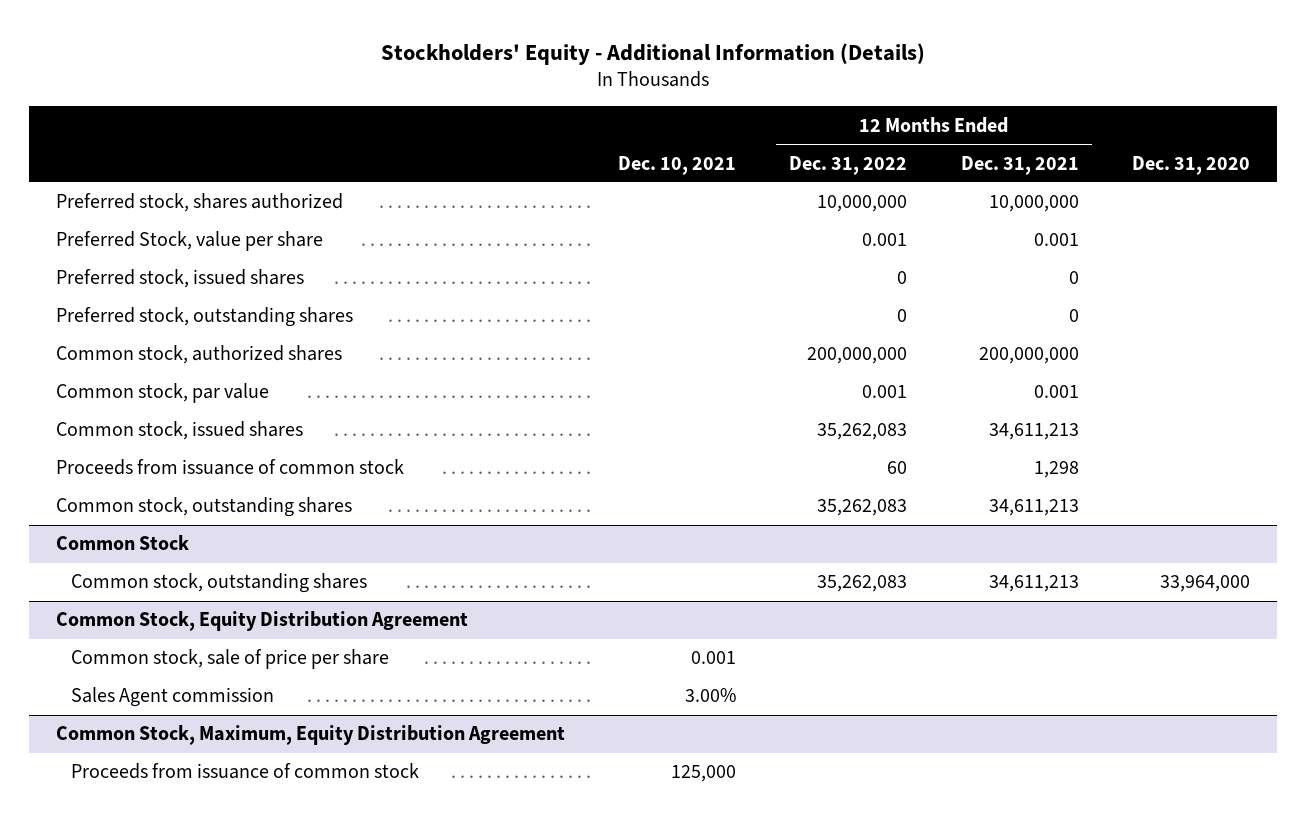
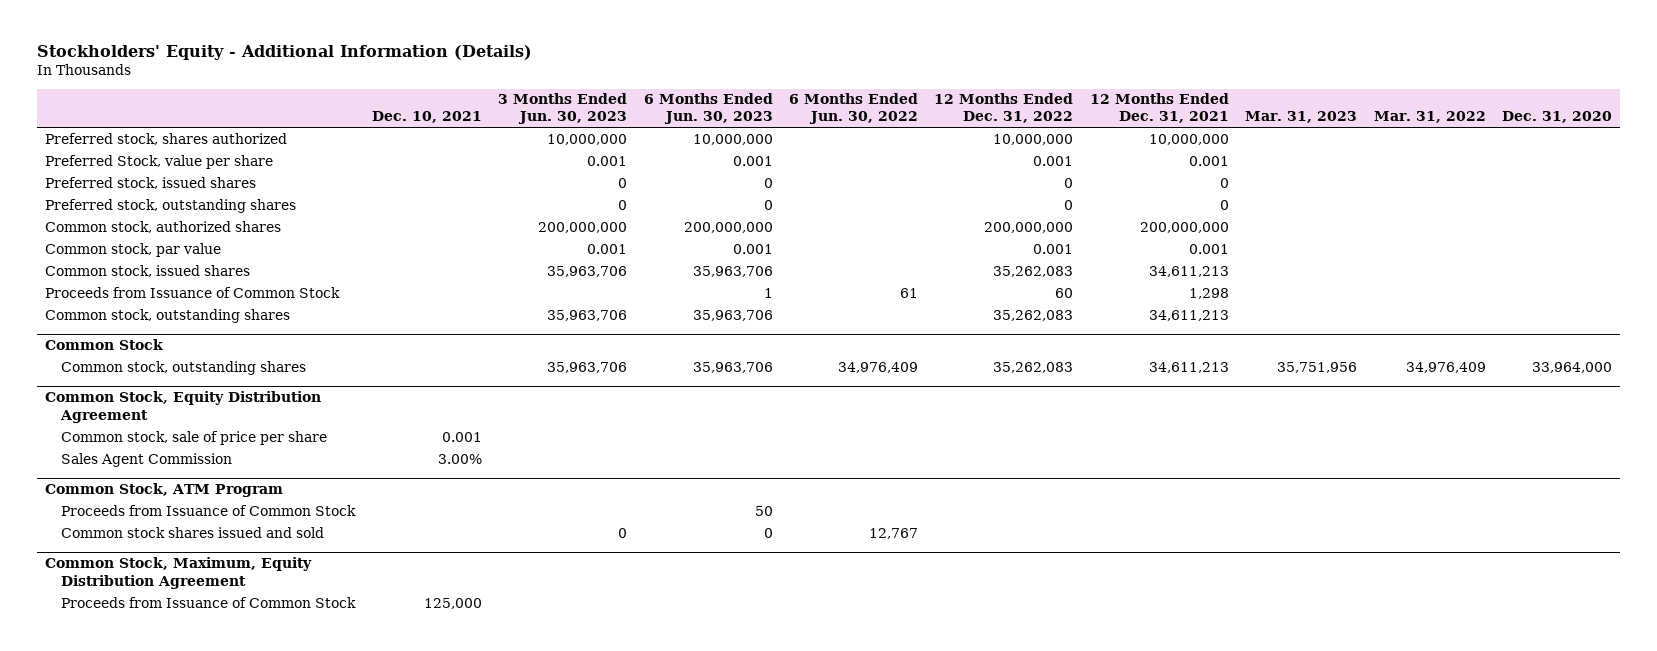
- | Dec. 10, 2021 | 12 Months Ended Dec. 31, 2022 | 12 Months Ended Dec. 31, 2021 | Dec. 31, 2020
+ | Dec. 10, 2021 | 3 Months Ended Jun. 30, 2023 | 6 Months Ended Jun. 30, 2023 | 6 Months Ended Jun. 30, 2022 | 12 Months Ended Dec. 31, 2022 | 12 Months Ended Dec. 31, 2021 | Mar. 31, 2023 | Mar. 31, 2022 | Dec. 31, 2020
- Proceeds from issuance of common stock | | 60 | 1,298 |
+ Proceeds from Issuance of Common Stock | | | 1 | 61 | 60 | 1,298 | | |
@ Common Stock, Equity Distribution Agreement
- Sales Agent commission | 3.00% | | |
+ Sales Agent Commission | 3.00% | | | | | | | |
+ Common Stock, ATM Program
+ Proceeds from Issuance of Common Stock | | | 50 | | | | | |
+ Common stock shares issued and sold | | 0 | 0 | 12,767 | | | | |
@ Common Stock, Maximum, Equity Distribution Agreement
- Proceeds from issuance of common stock | 125,000 | | |
+ Proceeds from Issuance of Common Stock | 125,000 | | | | | | | |

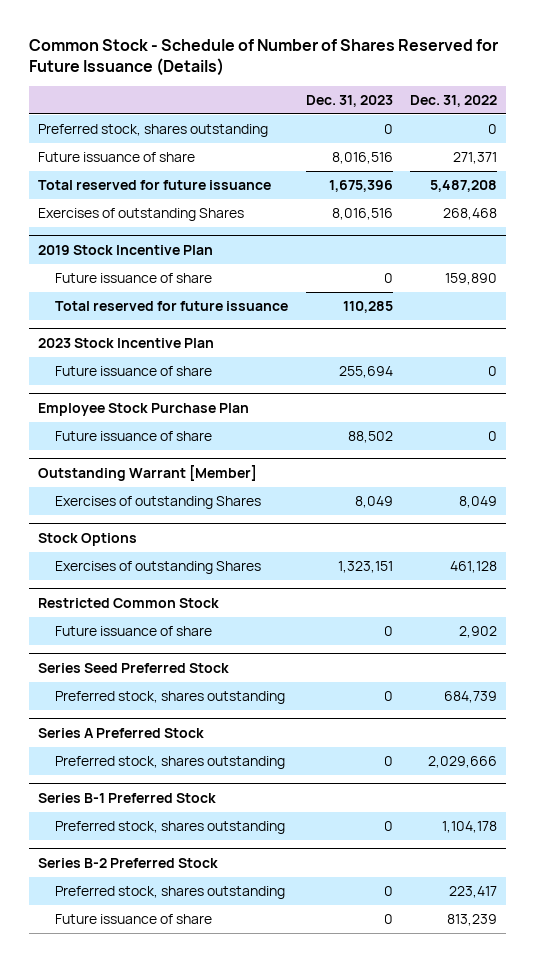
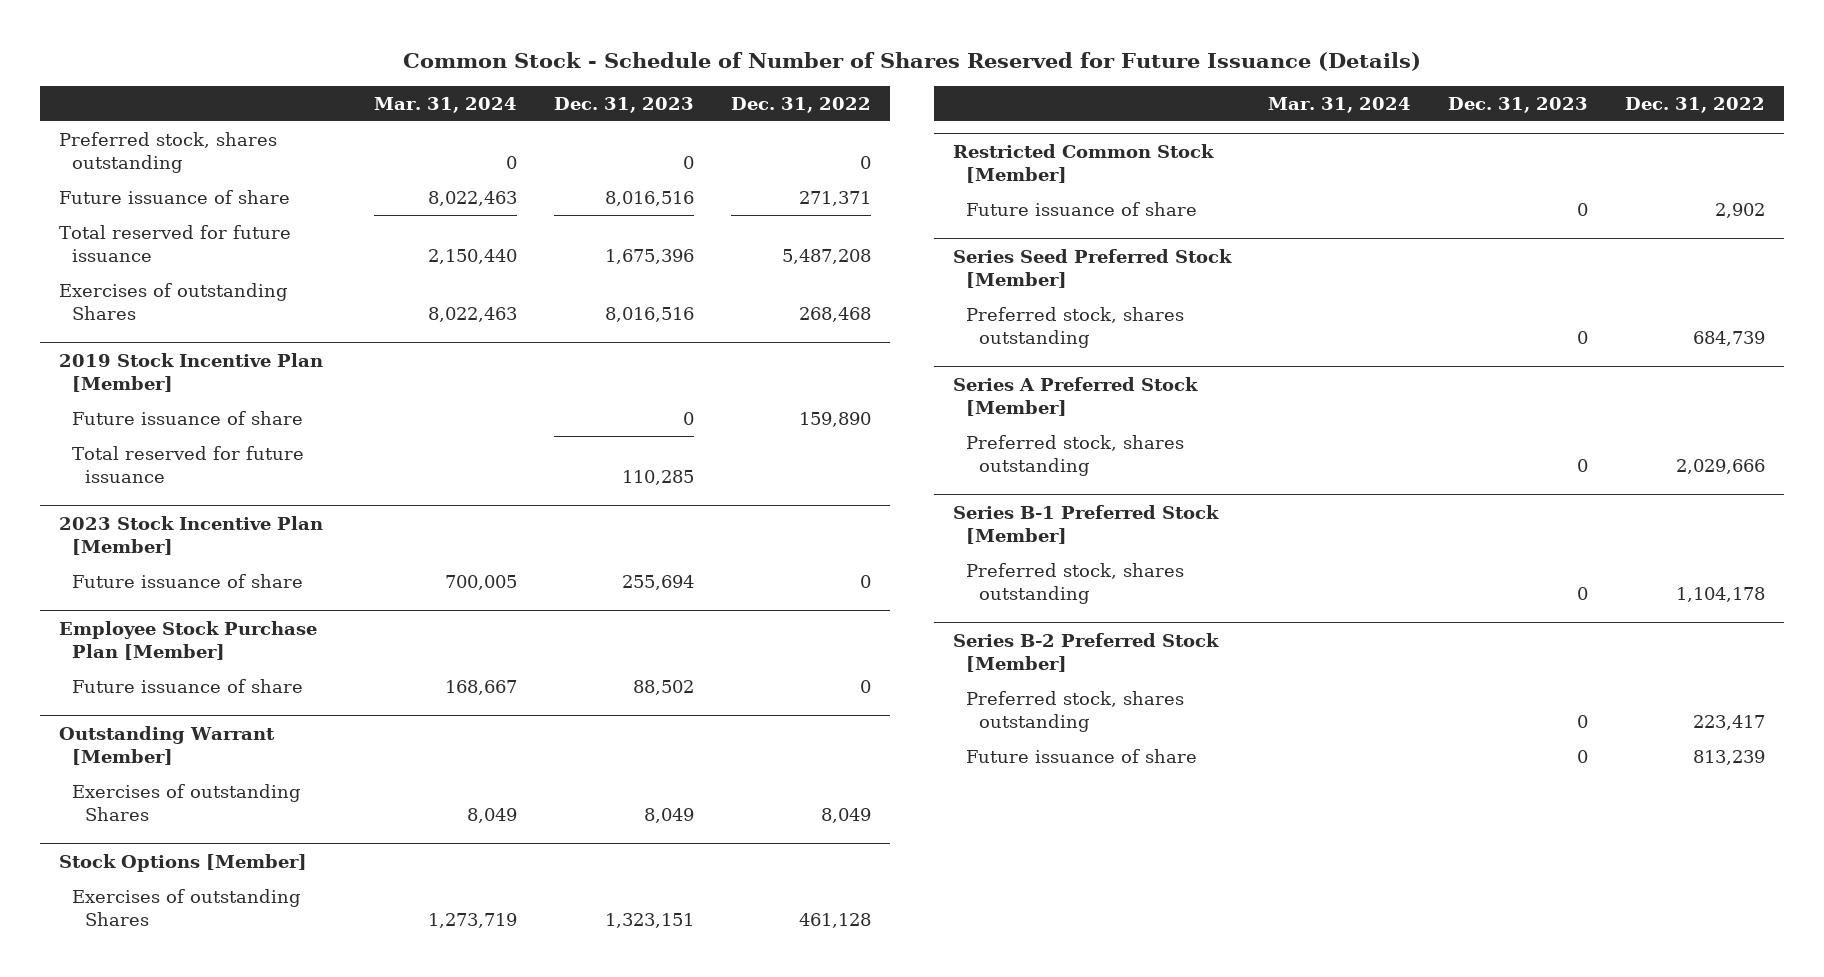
- | Dec. 31, 2023 | Dec. 31, 2022
+ | Mar. 31, 2024 | Dec. 31, 2023 | Dec. 31, 2022
- 2019 Stock Incentive Plan
+ 2019 Stock Incentive Plan [Member]
- 2023 Stock Incentive Plan
+ 2023 Stock Incentive Plan [Member]
- Employee Stock Purchase Plan
+ Employee Stock Purchase Plan [Member]
- Stock Options
+ Stock Options [Member]
- Restricted Common Stock
+ Restricted Common Stock [Member]
- Series Seed Preferred Stock
+ Series Seed Preferred Stock [Member]
- Series A Preferred Stock
+ Series A Preferred Stock [Member]
- Series B-1 Preferred Stock
+ Series B-1 Preferred Stock [Member]
- Series B-2 Preferred Stock
+ Series B-2 Preferred Stock [Member]

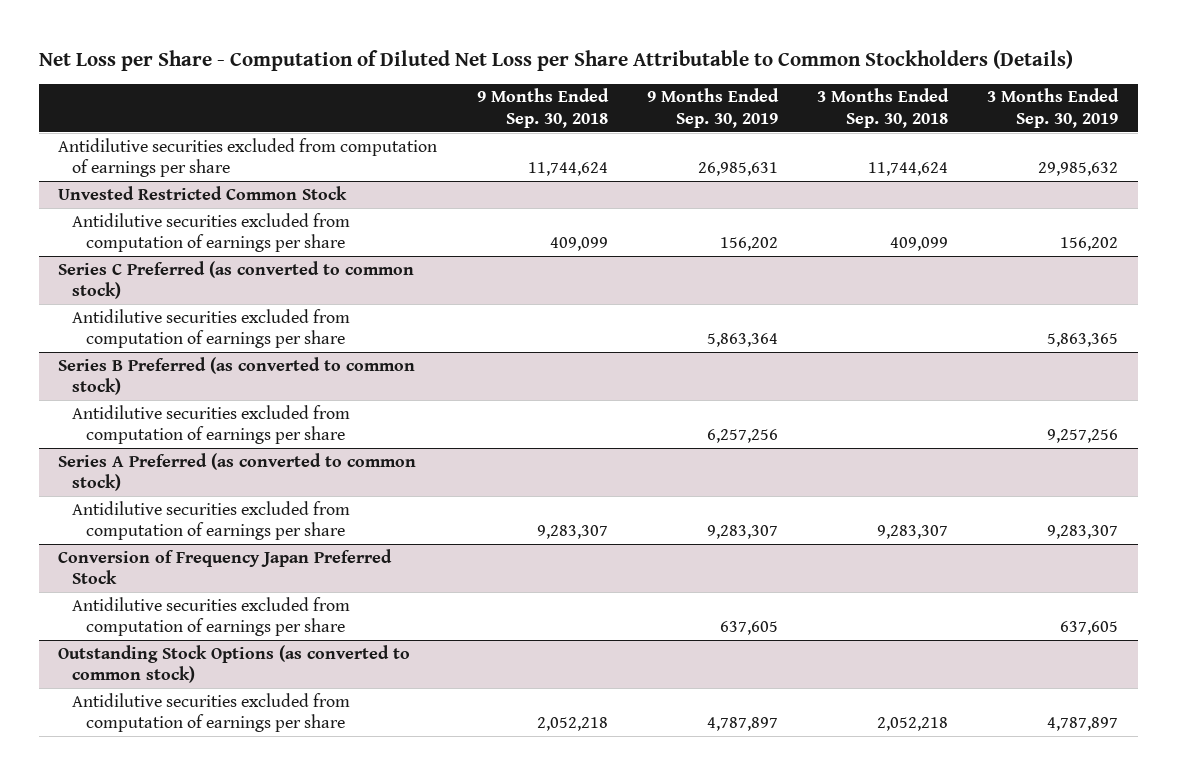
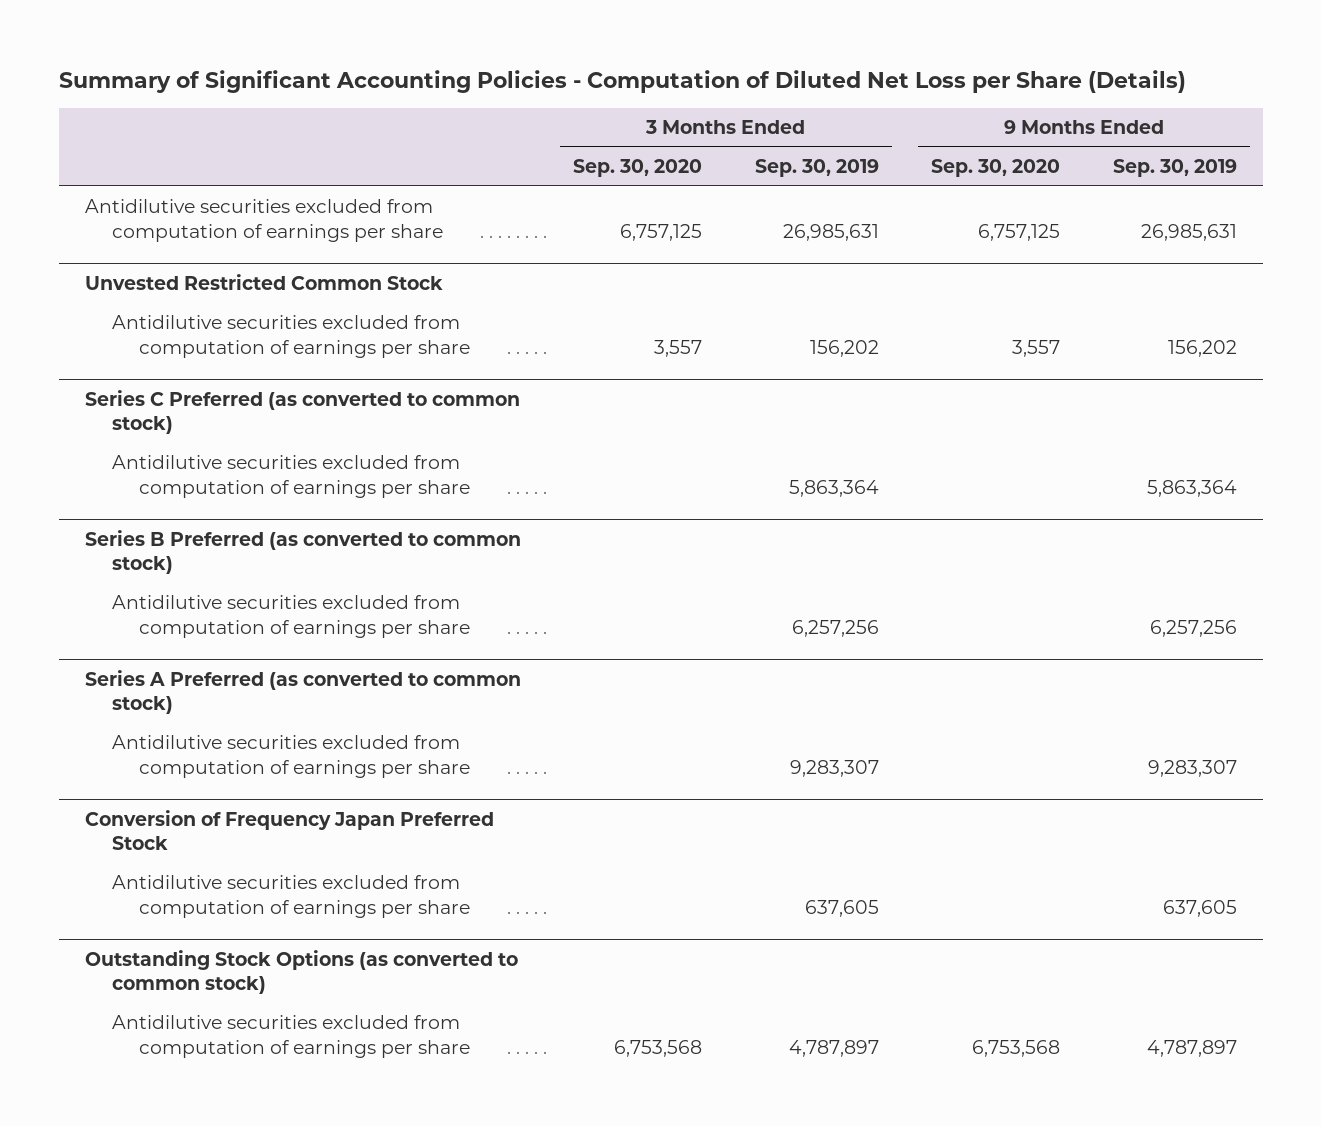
- Net Loss per Share - Computation of Diluted Net Loss per Share Attributable to Common Stockholders (Details)
+ Summary of Significant Accounting Policies - Computation of Diluted Net Loss per Share (Details)
- | 9 Months Ended Sep. 30, 2018 | 9 Months Ended Sep. 30, 2019 | 3 Months Ended Sep. 30, 2018 | 3 Months Ended Sep. 30, 2019
+ | 3 Months Ended Sep. 30, 2020 | 3 Months Ended Sep. 30, 2019 | 9 Months Ended Sep. 30, 2020 | 9 Months Ended Sep. 30, 2019
- Antidilutive securities excluded from computation of earnings per share | 11,744,624 | 26,985,631 | 11,744,624 | 29,985,632
+ Antidilutive securities excluded from computation of earnings per share | 6,757,125 | 26,985,631 | 6,757,125 | 26,985,631
@ Series C Preferred (as converted to common stock)
- Antidilutive securities excluded from computation of earnings per share | | 5,863,364 | | 5,863,365
+ Antidilutive securities excluded from computation of earnings per share | | 5,863,364 | | 5,863,364
@ Series B Preferred (as converted to common stock)
- Antidilutive securities excluded from computation of earnings per share | | 6,257,256 | | 9,257,256
+ Antidilutive securities excluded from computation of earnings per share | | 6,257,256 | | 6,257,256

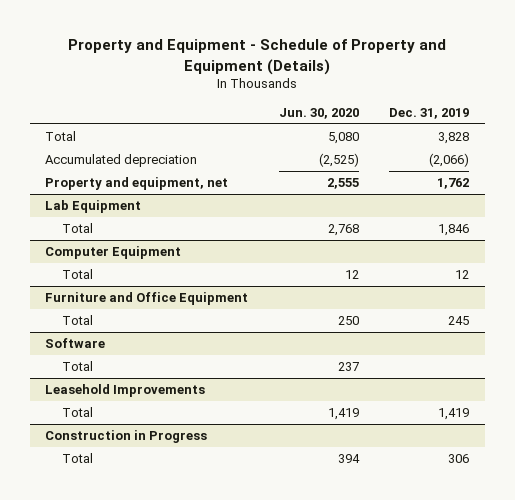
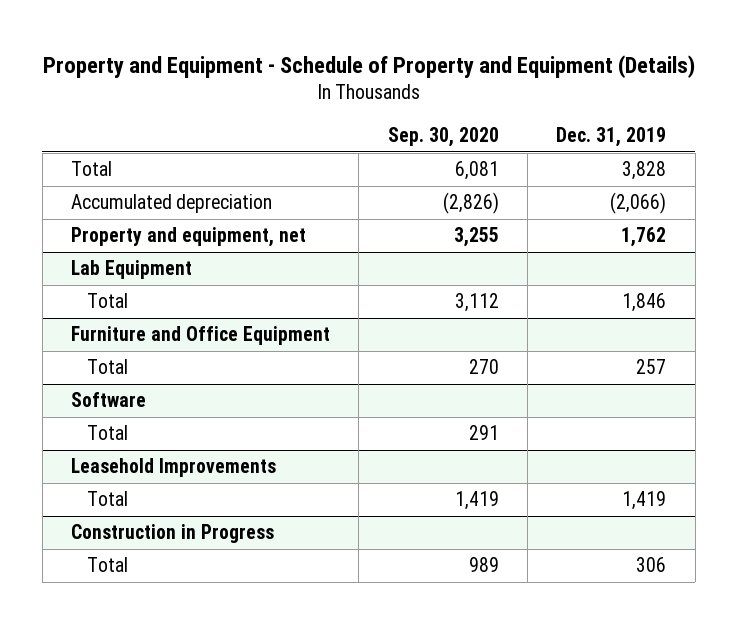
- | Jun. 30, 2020 | Dec. 31, 2019
+ | Sep. 30, 2020 | Dec. 31, 2019
- Computer Equipment
- Total | 12 | 12
@ Furniture and Office Equipment
- Total | 250 | 245
+ Total | 270 | 257

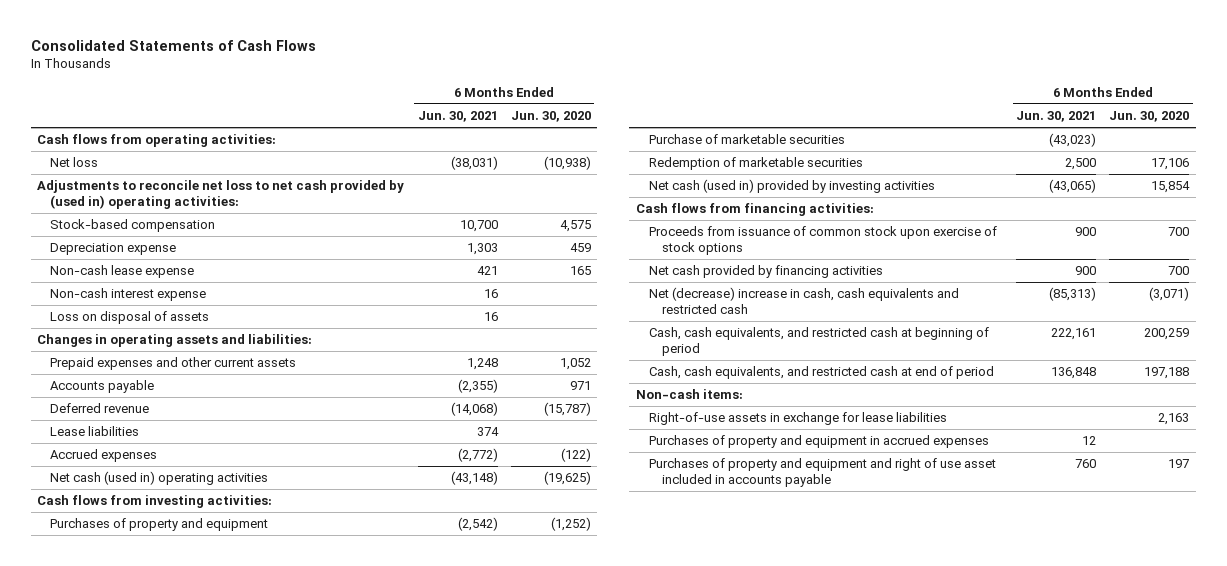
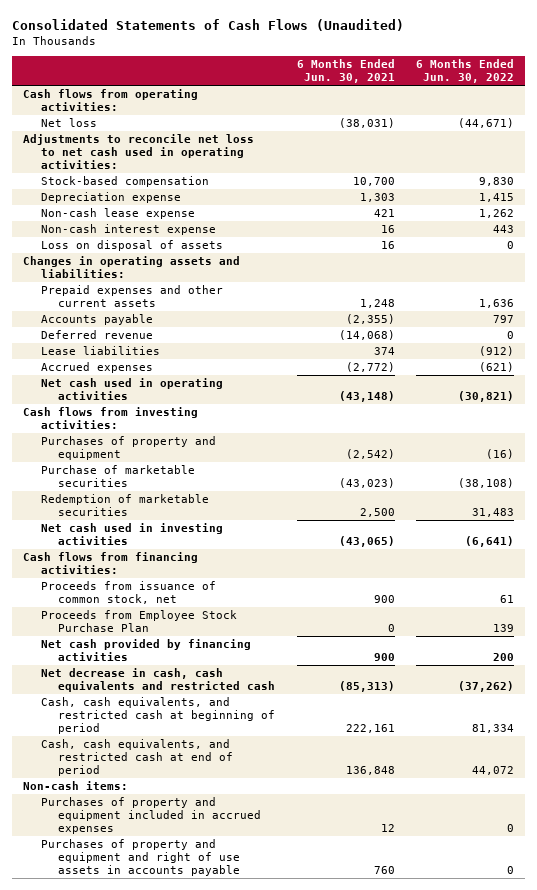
- Consolidated Statements of Cash Flows
+ Consolidated Statements of Cash Flows (Unaudited)
- | 6 Months Ended Jun. 30, 2021 | 6 Months Ended Jun. 30, 2020
+ | 6 Months Ended Jun. 30, 2021 | 6 Months Ended Jun. 30, 2022
- Adjustments to reconcile net loss to net cash provided by (used in) operating activities:
+ Adjustments to reconcile net loss to net cash used in operating activities:
- Net cash (used in) operating activities | (43,148) | (19,625)
+ Net cash used in operating activities | (43,148) | (30,821)
- Net cash (used in) provided by investing activities | (43,065) | 15,854
+ Net cash used in investing activities | (43,065) | (6,641)
- Proceeds from issuance of common stock upon exercise of stock options | 900 | 700
+ Proceeds from issuance of common stock, net | 900 | 61
+ Proceeds from Employee Stock Purchase Plan | 0 | 139
- Net (decrease) increase in cash, cash equivalents and restricted cash | (85,313) | (3,071)
+ Net decrease in cash, cash equivalents and restricted cash | (85,313) | (37,262)
- Right-of-use assets in exchange for lease liabilities | | 2,163
- Purchases of property and equipment in accrued expenses | 12 |
- Purchases of property and equipment and right of use asset included in accounts payable | 760 | 197
+ Purchases of property and equipment included in accrued expenses | 12 | 0
+ Purchases of property and equipment and right of use assets in accounts payable | 760 | 0

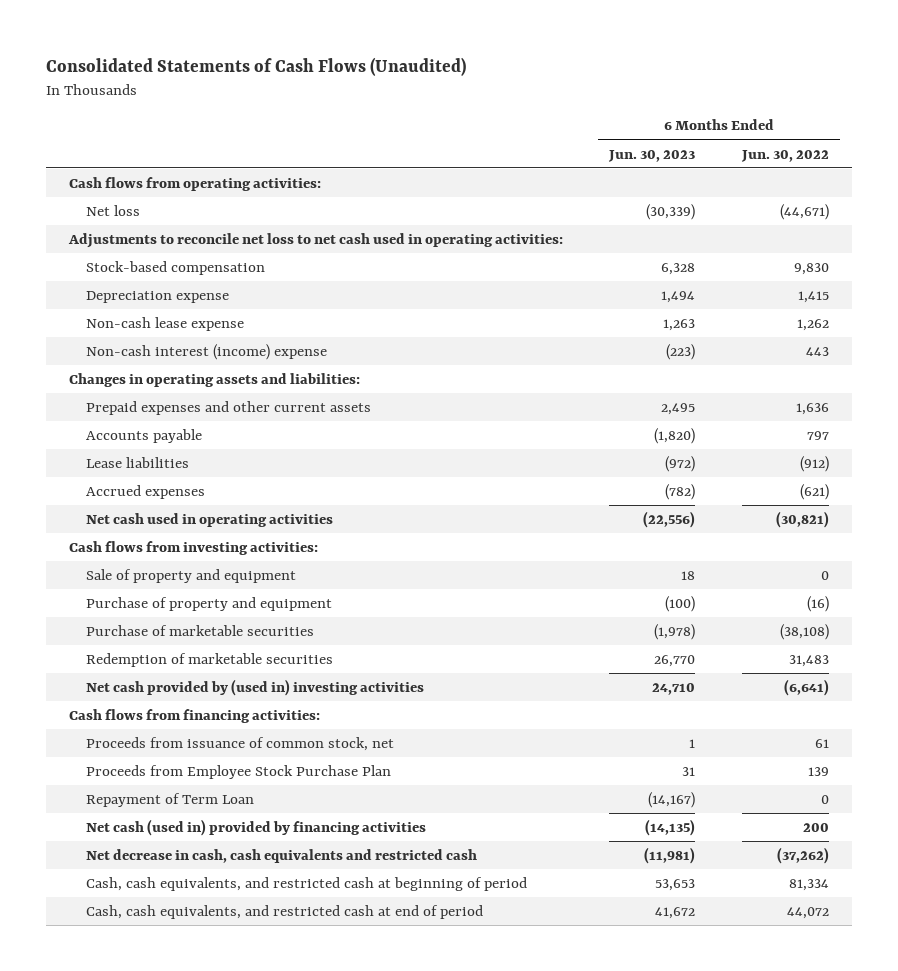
- | 6 Months Ended Jun. 30, 2021 | 6 Months Ended Jun. 30, 2022
+ | 6 Months Ended Jun. 30, 2023 | 6 Months Ended Jun. 30, 2022
- Non-cash interest expense | 16 | 443
- Loss on disposal of assets | 16 | 0
+ Non-cash interest (income) expense | (223) | 443
- Deferred revenue | (14,068) | 0
- Purchases of property and equipment | (2,542) | (16)
+ Sale of property and equipment | 18 | 0
+ Purchase of property and equipment | (100) | (16)
- Net cash used in investing activities | (43,065) | (6,641)
+ Net cash provided by (used in) investing activities | 24,710 | (6,641)
- Net cash provided by financing activities | 900 | 200
+ Repayment of Term Loan | (14,167) | 0
+ Net cash (used in) provided by financing activities | (14,135) | 200
- Non-cash items:
- Purchases of property and equipment included in accrued expenses | 12 | 0
- Purchases of property and equipment and right of use assets in accounts payable | 760 | 0

